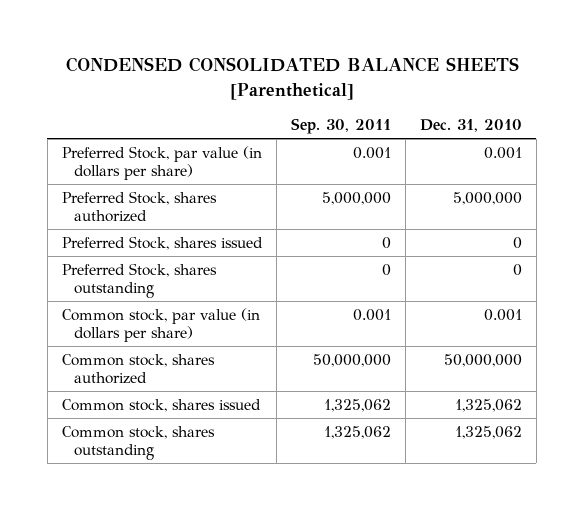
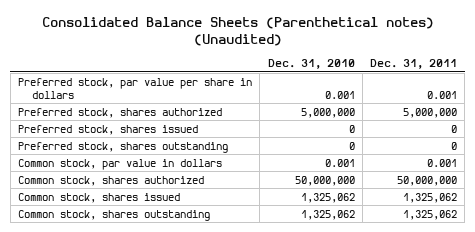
- CONDENSED CONSOLIDATED BALANCE SHEETS [Parenthetical]
+ Consolidated Balance Sheets (Parenthetical notes) (Unaudited)
- | Sep. 30, 2011 | Dec. 31, 2010
+ | Dec. 31, 2010 | Dec. 31, 2011
- Preferred Stock, par value (in dollars per share) | 0.001 | 0.001
- Preferred Stock, shares authorized | 5,000,000 | 5,000,000
- Preferred Stock, shares issued | 0 | 0
- Preferred Stock, shares outstanding | 0 | 0
- Common stock, par value (in dollars per share) | 0.001 | 0.001
+ Preferred stock, par value per share in dollars | 0.001 | 0.001
+ Preferred stock, shares authorized | 5,000,000 | 5,000,000
+ Preferred stock, shares issued | 0 | 0
+ Preferred stock, shares outstanding | 0 | 0
+ Common stock, par value in dollars | 0.001 | 0.001

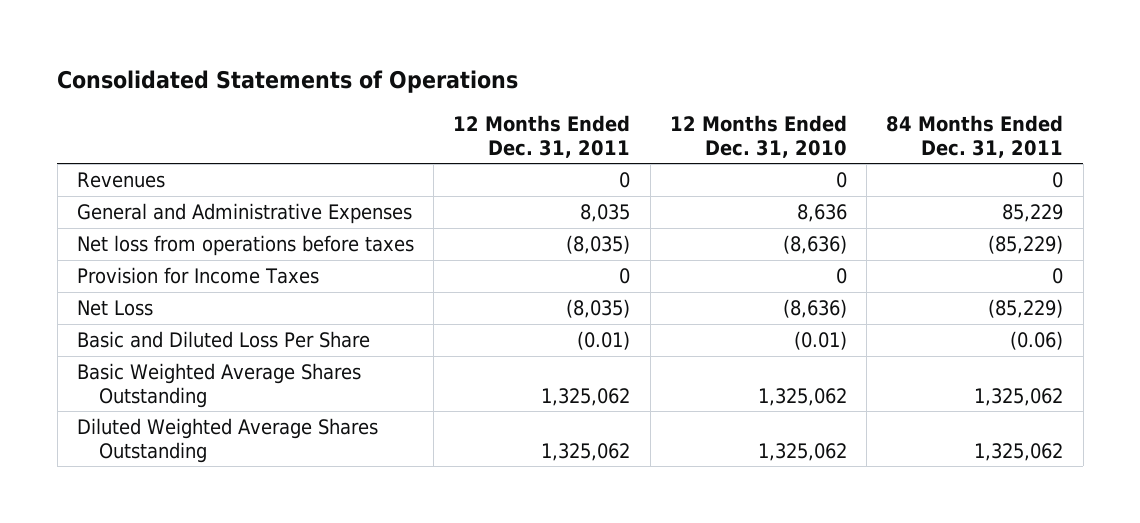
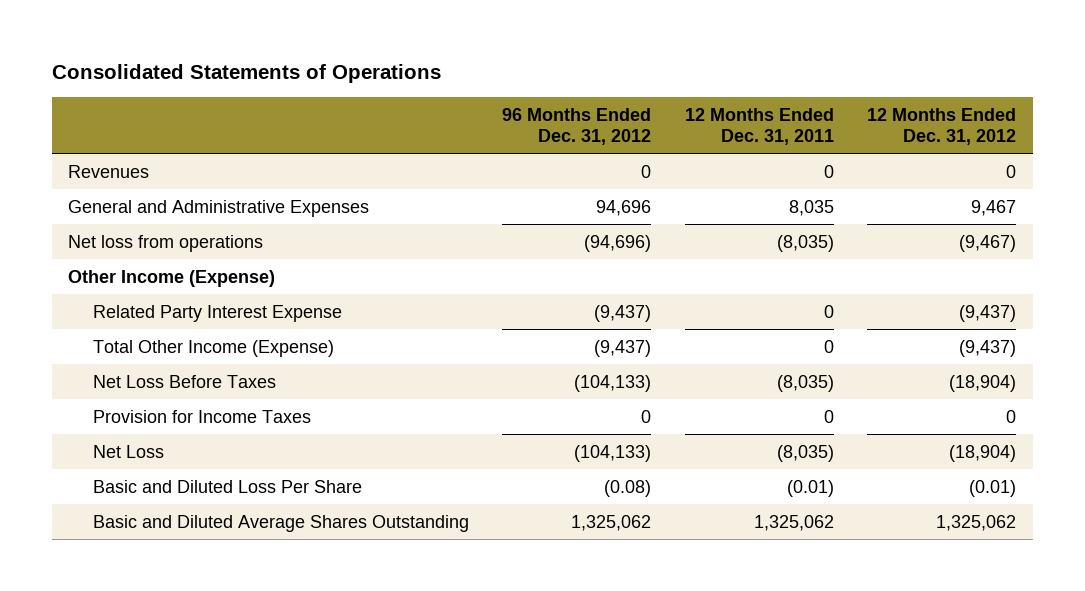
- | 12 Months Ended Dec. 31, 2011 | 12 Months Ended Dec. 31, 2010 | 84 Months Ended Dec. 31, 2011
+ | 96 Months Ended Dec. 31, 2012 | 12 Months Ended Dec. 31, 2011 | 12 Months Ended Dec. 31, 2012
- Net loss from operations before taxes | (8,035) | (8,636) | (85,229)
+ Net loss from operations | (94,696) | (8,035) | (9,467)
+ Other Income (Expense)
+ Related Party Interest Expense | (9,437) | 0 | (9,437)
+ Total Other Income (Expense) | (9,437) | 0 | (9,437)
+ Net Loss Before Taxes | (104,133) | (8,035) | (18,904)
- Basic Weighted Average Shares Outstanding | 1,325,062 | 1,325,062 | 1,325,062
- Diluted Weighted Average Shares Outstanding | 1,325,062 | 1,325,062 | 1,325,062
+ Basic and Diluted Average Shares Outstanding | 1,325,062 | 1,325,062 | 1,325,062

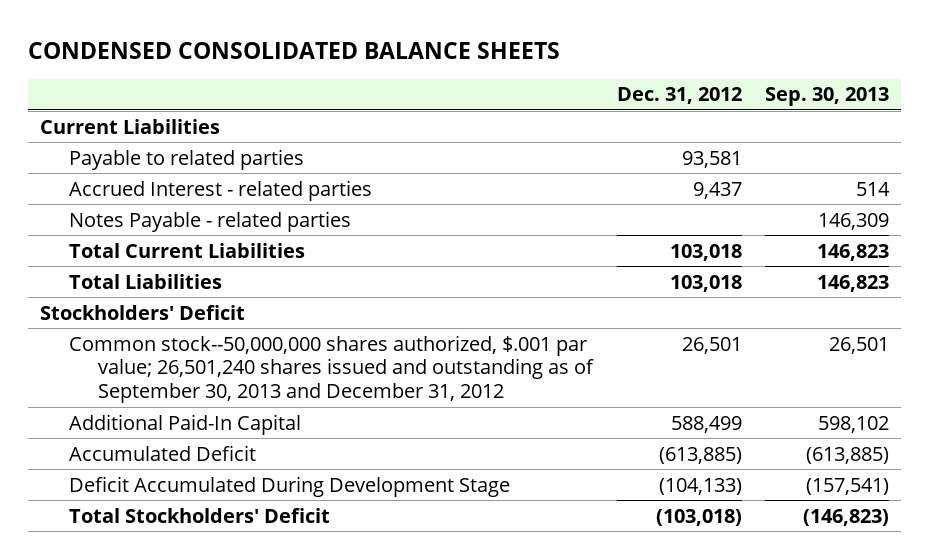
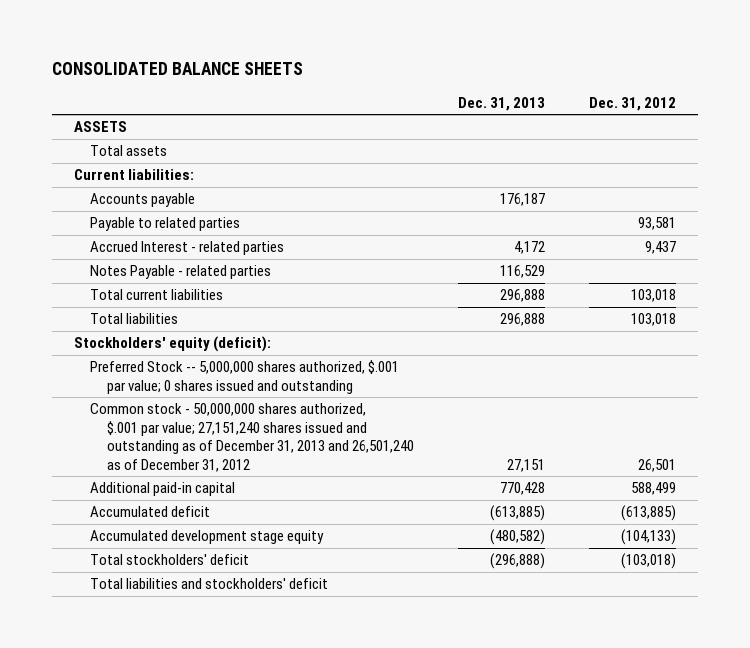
- CONDENSED CONSOLIDATED BALANCE SHEETS
+ CONSOLIDATED BALANCE SHEETS
- | Dec. 31, 2012 | Sep. 30, 2013
+ | Dec. 31, 2013 | Dec. 31, 2012
- Current Liabilities
+ ASSETS
+ Total assets
+ Current liabilities:
+ Accounts payable | 176,187 |
- Total Current Liabilities | 103,018 | 146,823
- Total Liabilities | 103,018 | 146,823
- Stockholders' Deficit
- Common stock--50,000,000 shares authorized, $.001 par value; 26,501,240 shares issued and outstanding as of September 30, 2013 and December 31, 2012 | 26,501 | 26,501
- Additional Paid-In Capital | 588,499 | 598,102
- Accumulated Deficit | (613,885) | (613,885)
- Deficit Accumulated During Development Stage | (104,133) | (157,541)
- Total Stockholders' Deficit | (103,018) | (146,823)
+ Total current liabilities | 296,888 | 103,018
+ Total liabilities | 296,888 | 103,018
+ Stockholders' equity (deficit):
+ Preferred Stock -- 5,000,000 shares authorized, $.001 par value; 0 shares issued and outstanding
+ Common stock - 50,000,000 shares authorized, $.001 par value; 27,151,240 shares issued and outstanding as of December 31, 2013 and 26,501,240 as of December 31, 2012 | 27,151 | 26,501
+ Additional paid-in capital | 770,428 | 588,499
+ Accumulated deficit | (613,885) | (613,885)
+ Accumulated development stage equity | (480,582) | (104,133)
+ Total stockholders' deficit | (296,888) | (103,018)
+ Total liabilities and stockholders' deficit

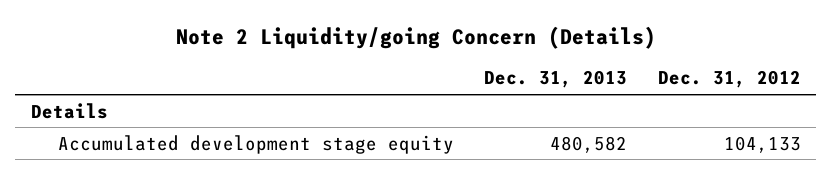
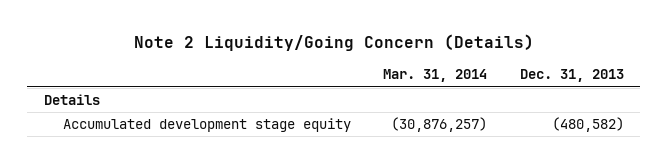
- Note 2 Liquidity/going Concern (Details)
+ Note 2 Liquidity/Going Concern (Details)
- | Dec. 31, 2013 | Dec. 31, 2012
+ | Mar. 31, 2014 | Dec. 31, 2013
- Accumulated development stage equity | 480,582 | 104,133
+ Accumulated development stage equity | (30,876,257) | (480,582)

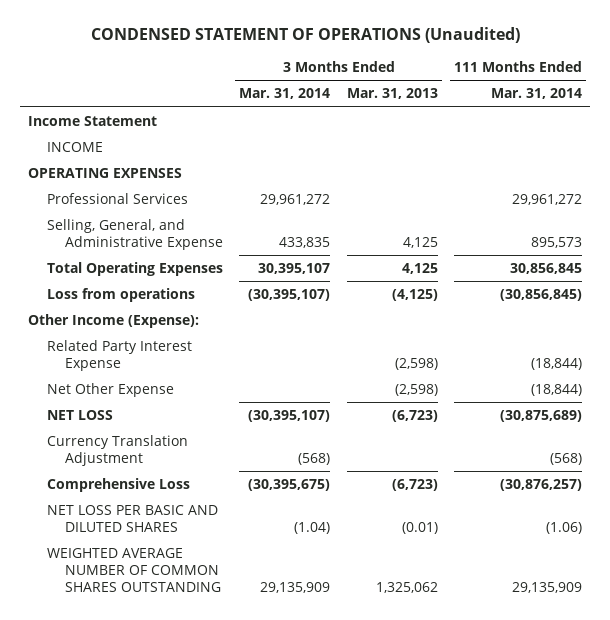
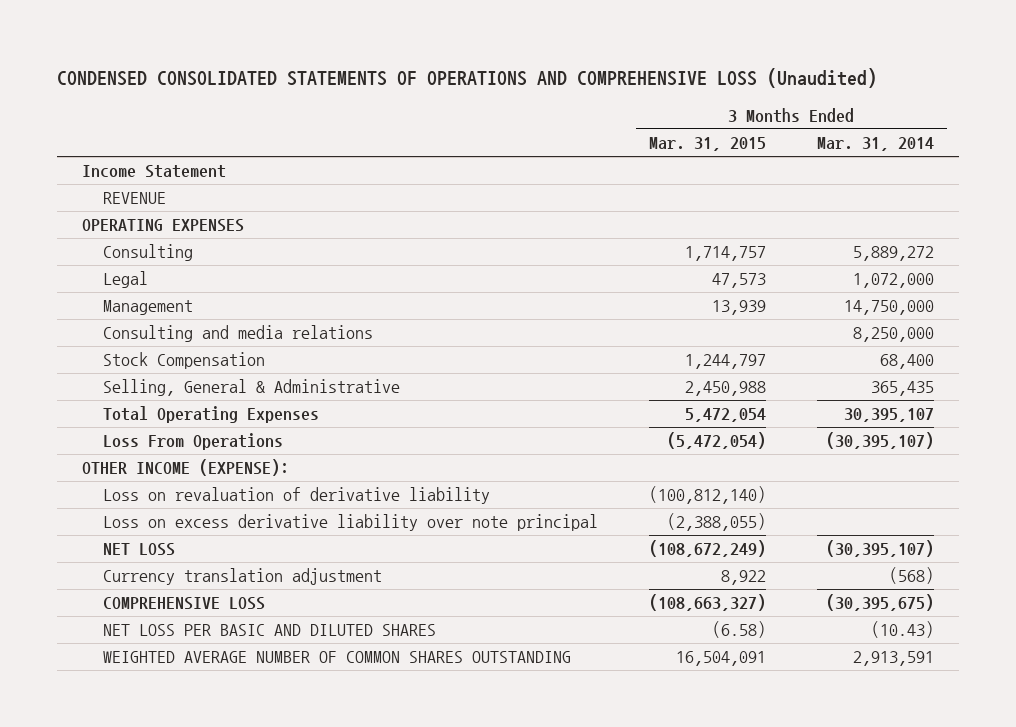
- CONDENSED STATEMENT OF OPERATIONS (Unaudited)
+ CONDENSED CONSOLIDATED STATEMENTS OF OPERATIONS AND COMPREHENSIVE LOSS (Unaudited)
- | 3 Months Ended Mar. 31, 2014 | 3 Months Ended Mar. 31, 2013 | 111 Months Ended Mar. 31, 2014
+ | 3 Months Ended Mar. 31, 2015 | 3 Months Ended Mar. 31, 2014
- INCOME
+ REVENUE
- Professional Services | 29,961,272 | | 29,961,272
- Selling, General, and Administrative Expense | 433,835 | 4,125 | 895,573
+ Consulting | 1,714,757 | 5,889,272
+ Legal | 47,573 | 1,072,000
+ Management | 13,939 | 14,750,000
+ Consulting and media relations | | 8,250,000
+ Stock Compensation | 1,244,797 | 68,400
+ Selling, General & Administrative | 2,450,988 | 365,435
- Loss from operations | (30,395,107) | (4,125) | (30,856,845)
- Other Income (Expense):
- Related Party Interest Expense | | (2,598) | (18,844)
- Net Other Expense | | (2,598) | (18,844)
+ Loss From Operations | (5,472,054) | (30,395,107)
+ OTHER INCOME (EXPENSE):
+ Loss on revaluation of derivative liability | (100,812,140) |
+ Loss on excess derivative liability over note principal | (2,388,055) |
- Currency Translation Adjustment | (568) | | (568)
- Comprehensive Loss | (30,395,675) | (6,723) | (30,876,257)
- NET LOSS PER BASIC AND DILUTED SHARES | (1.04) | (0.01) | (1.06)
- WEIGHTED AVERAGE NUMBER OF COMMON SHARES OUTSTANDING | 29,135,909 | 1,325,062 | 29,135,909
+ Currency translation adjustment | 8,922 | (568)
+ COMPREHENSIVE LOSS | (108,663,327) | (30,395,675)
+ NET LOSS PER BASIC AND DILUTED SHARES | (6.58) | (10.43)
+ WEIGHTED AVERAGE NUMBER OF COMMON SHARES OUTSTANDING | 16,504,091 | 2,913,591

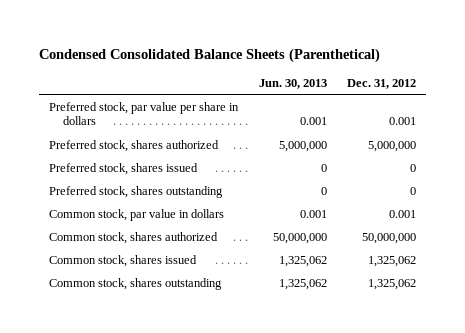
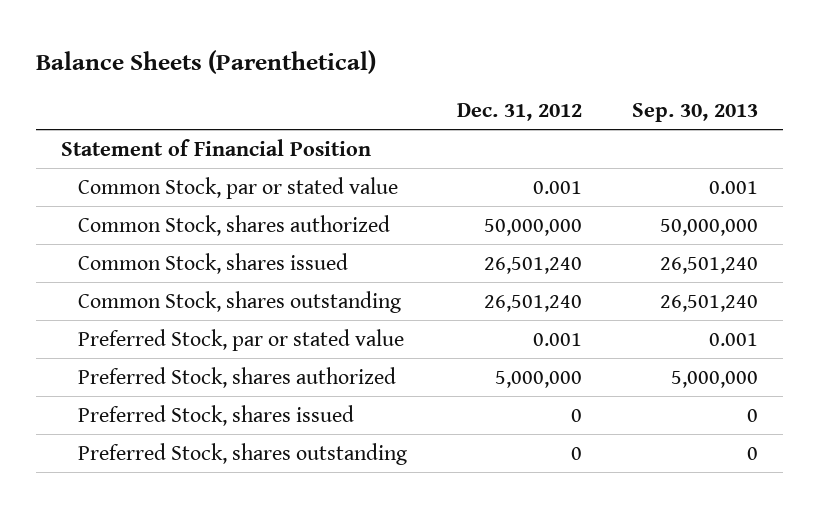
- Condensed Consolidated Balance Sheets (Parenthetical)
+ Balance Sheets (Parenthetical)
- | Jun. 30, 2013 | Dec. 31, 2012
+ | Dec. 31, 2012 | Sep. 30, 2013
- Preferred stock, par value per share in dollars | 0.001 | 0.001
- Preferred stock, shares authorized | 5,000,000 | 5,000,000
- Preferred stock, shares issued | 0 | 0
- Preferred stock, shares outstanding | 0 | 0
- Common stock, par value in dollars | 0.001 | 0.001
- Common stock, shares authorized | 50,000,000 | 50,000,000
- Common stock, shares issued | 1,325,062 | 1,325,062
- Common stock, shares outstanding | 1,325,062 | 1,325,062
+ Statement of Financial Position
+ Common Stock, par or stated value | 0.001 | 0.001
+ Common Stock, shares authorized | 50,000,000 | 50,000,000
+ Common Stock, shares issued | 26,501,240 | 26,501,240
+ Common Stock, shares outstanding | 26,501,240 | 26,501,240
+ Preferred Stock, par or stated value | 0.001 | 0.001
+ Preferred Stock, shares authorized | 5,000,000 | 5,000,000
+ Preferred Stock, shares issued | 0 | 0
+ Preferred Stock, shares outstanding | 0 | 0

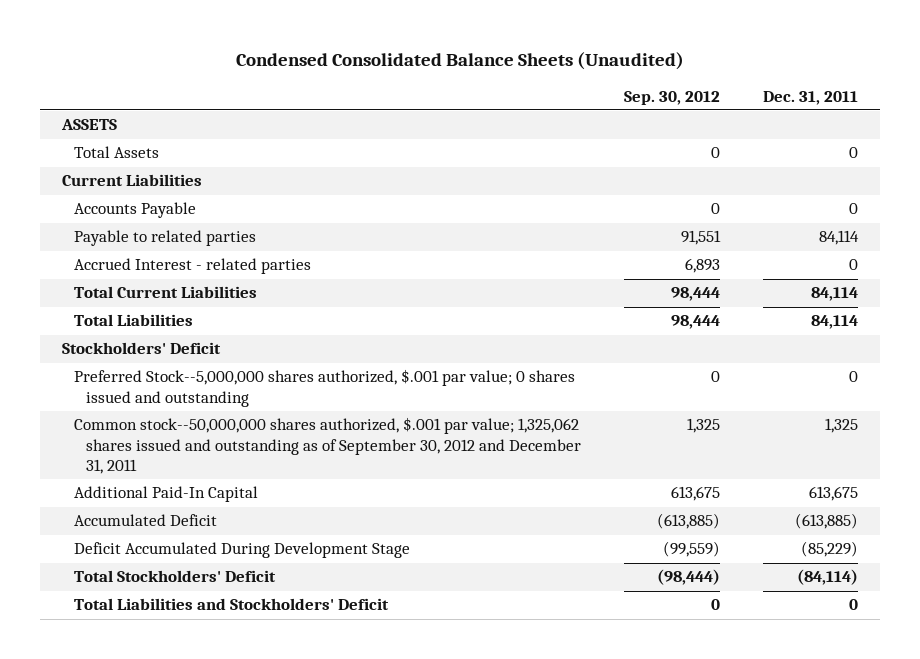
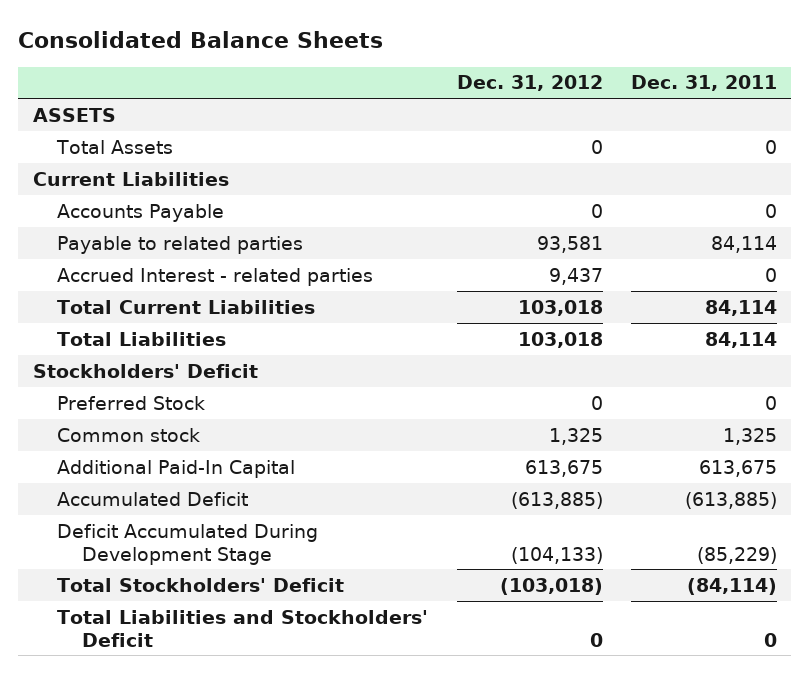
- Condensed Consolidated Balance Sheets (Unaudited)
+ Consolidated Balance Sheets
- | Sep. 30, 2012 | Dec. 31, 2011
+ | Dec. 31, 2012 | Dec. 31, 2011
- Preferred Stock--5,000,000 shares authorized, $.001 par value; 0 shares issued and outstanding | 0 | 0
- Common stock--50,000,000 shares authorized, $.001 par value; 1,325,062 shares issued and outstanding as of September 30, 2012 and December 31, 2011 | 1,325 | 1,325
+ Preferred Stock | 0 | 0
+ Common stock | 1,325 | 1,325

